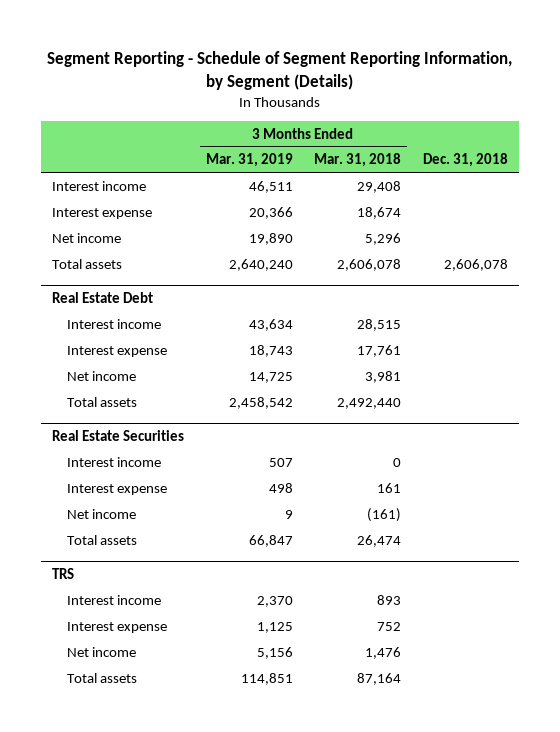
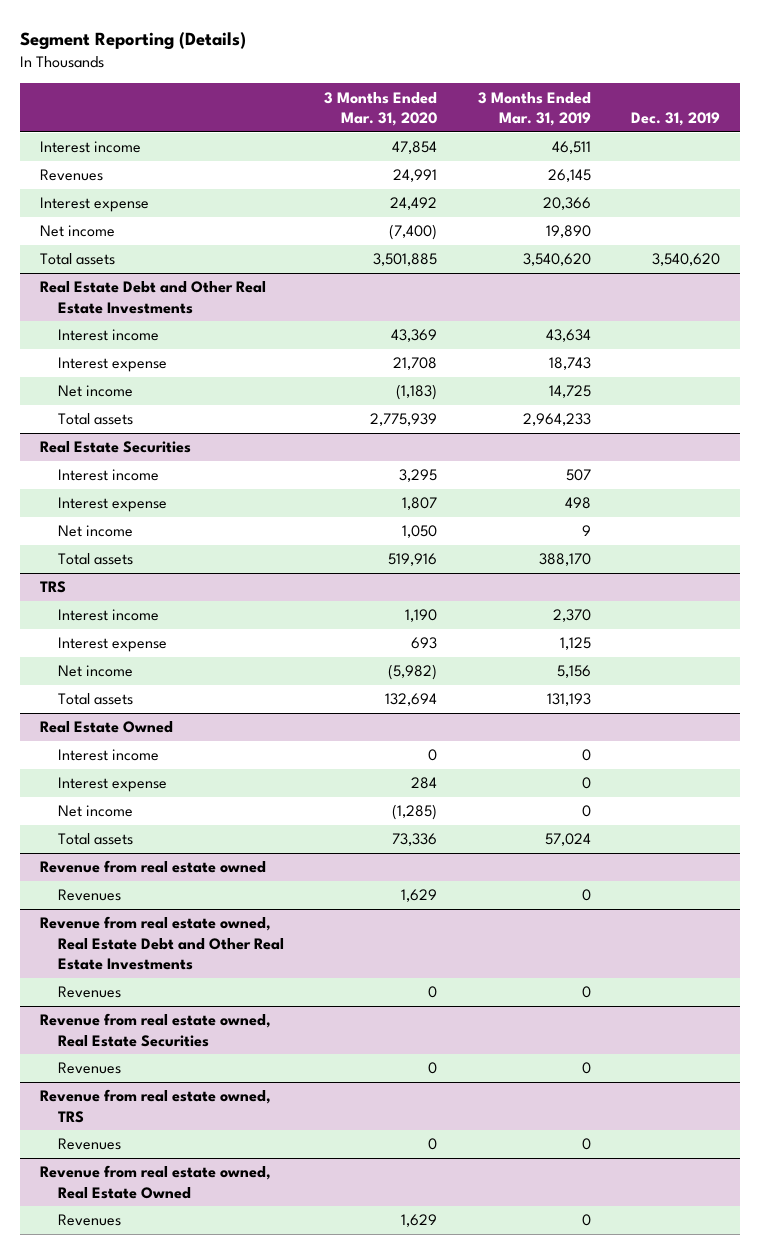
- Segment Reporting - Schedule of Segment Reporting Information, by Segment (Details)
+ Segment Reporting (Details)
- | 3 Months Ended Mar. 31, 2019 | 3 Months Ended Mar. 31, 2018 | Dec. 31, 2018
+ | 3 Months Ended Mar. 31, 2020 | 3 Months Ended Mar. 31, 2019 | Dec. 31, 2019
+ Revenues | 24,991 | 26,145 |
- Total assets | 2,640,240 | 2,606,078 | 2,606,078
- Real Estate Debt
+ Total assets | 3,501,885 | 3,540,620 | 3,540,620
+ Real Estate Debt and Other Real Estate Investments
- Total assets | 2,458,542 | 2,492,440 |
+ Total assets | 2,775,939 | 2,964,233 |
@ Real Estate Securities
- Total assets | 66,847 | 26,474 |
+ Total assets | 519,916 | 388,170 |
@ TRS
- Total assets | 114,851 | 87,164 |
+ Total assets | 132,694 | 131,193 |
+ Real Estate Owned
+ Interest income | 0 | 0 |
+ Interest expense | 284 | 0 |
+ Net income | (1,285) | 0 |
+ Total assets | 73,336 | 57,024 |
+ Revenue from real estate owned
+ Revenues | 1,629 | 0 |
+ Revenue from real estate owned, Real Estate Debt and Other Real Estate Investments
+ Revenues | 0 | 0 |
+ Revenue from real estate owned, Real Estate Securities
+ Revenues | 0 | 0 |
+ Revenue from real estate owned, TRS
+ Revenues | 0 | 0 |
+ Revenue from real estate owned, Real Estate Owned
+ Revenues | 1,629 | 0 |

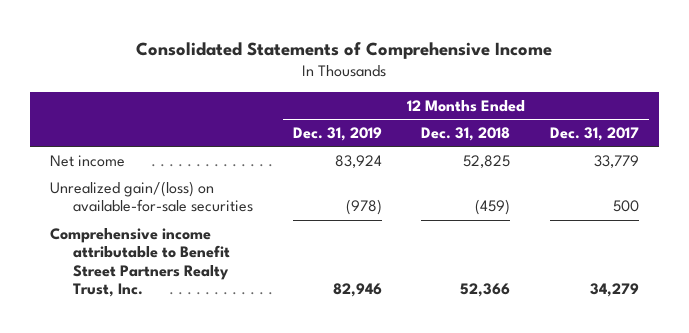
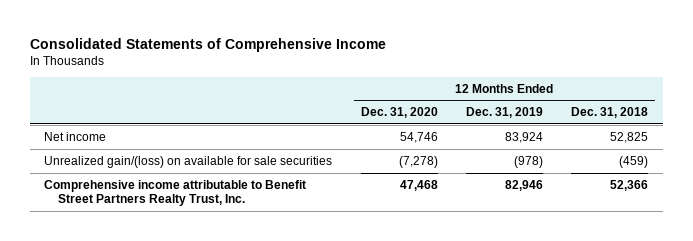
- | 12 Months Ended Dec. 31, 2019 | 12 Months Ended Dec. 31, 2018 | 12 Months Ended Dec. 31, 2017
+ | 12 Months Ended Dec. 31, 2020 | 12 Months Ended Dec. 31, 2019 | 12 Months Ended Dec. 31, 2018
- Unrealized gain/(loss) on available-for-sale securities | (978) | (459) | 500
+ Unrealized gain/(loss) on available for sale securities | (7,278) | (978) | (459)

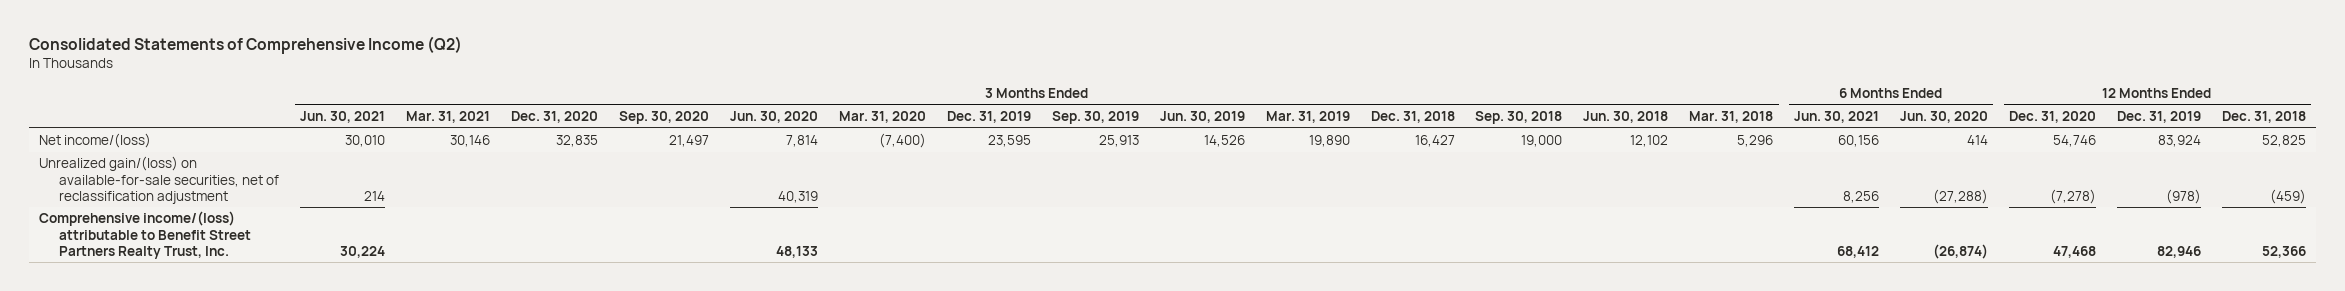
- Consolidated Statements of Comprehensive Income
+ Consolidated Statements of Comprehensive Income (Q2)
- | 12 Months Ended Dec. 31, 2020 | 12 Months Ended Dec. 31, 2019 | 12 Months Ended Dec. 31, 2018
+ | 3 Months Ended Jun. 30, 2021 | 3 Months Ended Mar. 31, 2021 | 3 Months Ended Dec. 31, 2020 | 3 Months Ended Sep. 30, 2020 | 3 Months Ended Jun. 30, 2020 | 3 Months Ended Mar. 31, 2020 | 3 Months Ended Dec. 31, 2019 | 3 Months Ended Sep. 30, 2019 | 3 Months Ended Jun. 30, 2019 | 3 Months Ended Mar. 31, 2019 | 3 Months Ended Dec. 31, 2018 | 3 Months Ended Sep. 30, 2018 | 3 Months Ended Jun. 30, 2018 | 3 Months Ended Mar. 31, 2018 | 6 Months Ended Jun. 30, 2021 | 6 Months Ended Jun. 30, 2020 | 12 Months Ended Dec. 31, 2020 | 12 Months Ended Dec. 31, 2019 | 12 Months Ended Dec. 31, 2018
- Net income | 54,746 | 83,924 | 52,825
- Unrealized gain/(loss) on available for sale securities | (7,278) | (978) | (459)
- Comprehensive income attributable to Benefit Street Partners Realty Trust, Inc. | 47,468 | 82,946 | 52,366
+ Net income/(loss) | 30,010 | 30,146 | 32,835 | 21,497 | 7,814 | (7,400) | 23,595 | 25,913 | 14,526 | 19,890 | 16,427 | 19,000 | 12,102 | 5,296 | 60,156 | 414 | 54,746 | 83,924 | 52,825
+ Unrealized gain/(loss) on available-for-sale securities, net of reclassification adjustment | 214 | | | | 40,319 | | | | | | | | | | 8,256 | (27,288) | (7,278) | (978) | (459)
+ Comprehensive income/(loss) attributable to Benefit Street Partners Realty Trust, Inc. | 30,224 | | | | 48,133 | | | | | | | | | | 68,412 | (26,874) | 47,468 | 82,946 | 52,366

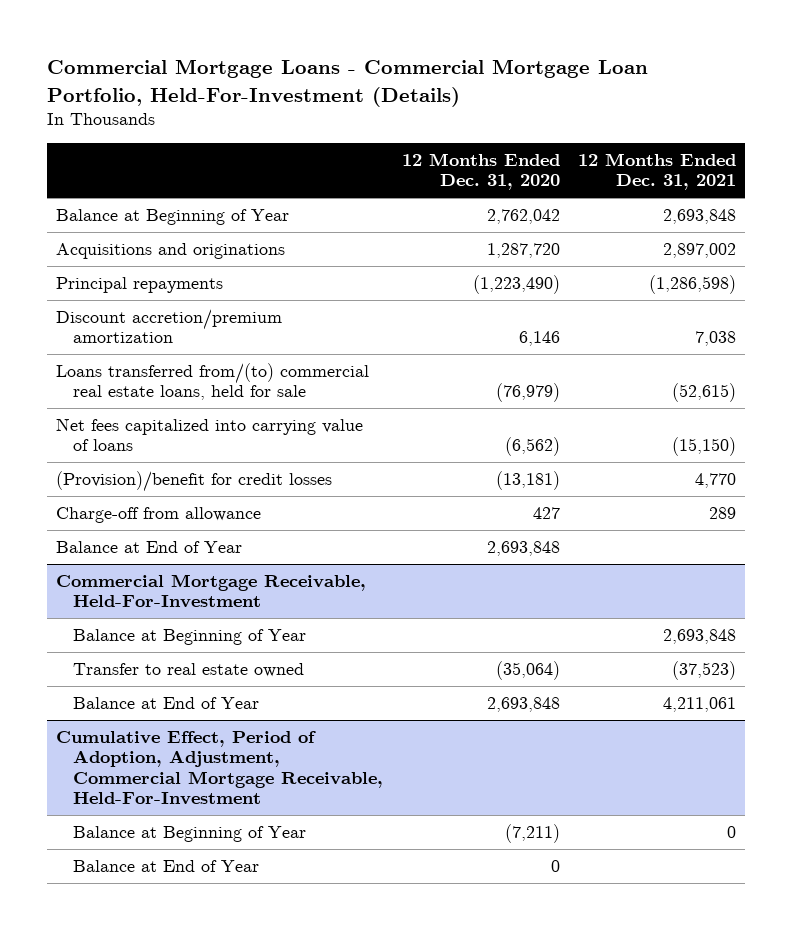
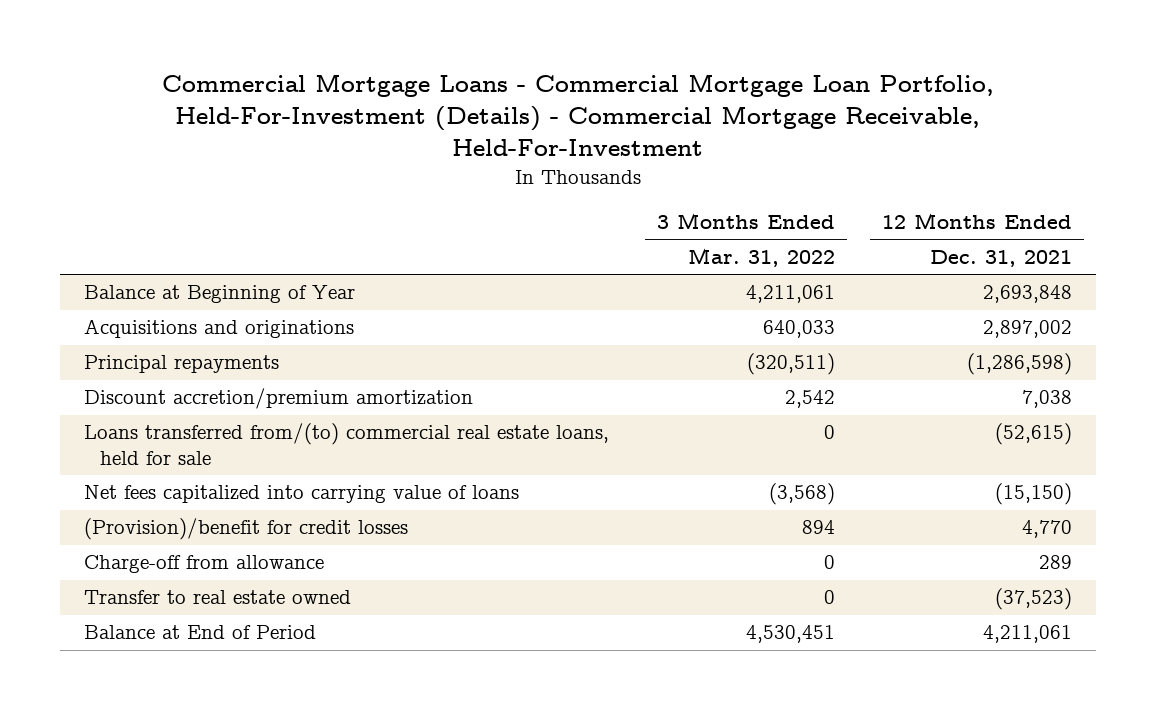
- Commercial Mortgage Loans - Commercial Mortgage Loan Portfolio, Held-For-Investment (Details)
+ Commercial Mortgage Loans - Commercial Mortgage Loan Portfolio, Held-For-Investment (Details) - Commercial Mortgage Receivable, Held-For-Investment
- | 12 Months Ended Dec. 31, 2020 | 12 Months Ended Dec. 31, 2021
+ | 3 Months Ended Mar. 31, 2022 | 12 Months Ended Dec. 31, 2021
- Balance at End of Year | 2,693,848 |
- Commercial Mortgage Receivable, Held-For-Investment
- Balance at Beginning of Year | | 2,693,848
- Balance at End of Year | 2,693,848 | 4,211,061
- Cumulative Effect, Period of Adoption, Adjustment, Commercial Mortgage Receivable, Held-For-Investment
- Balance at Beginning of Year | (7,211) | 0
- Balance at End of Year | 0 |
+ Balance at End of Period | 4,530,451 | 4,211,061

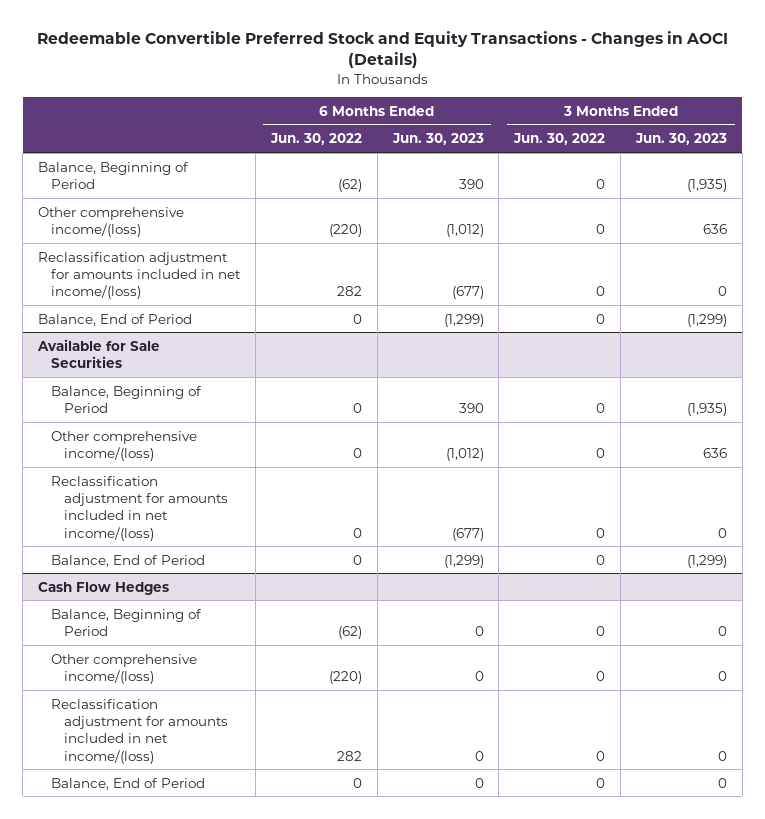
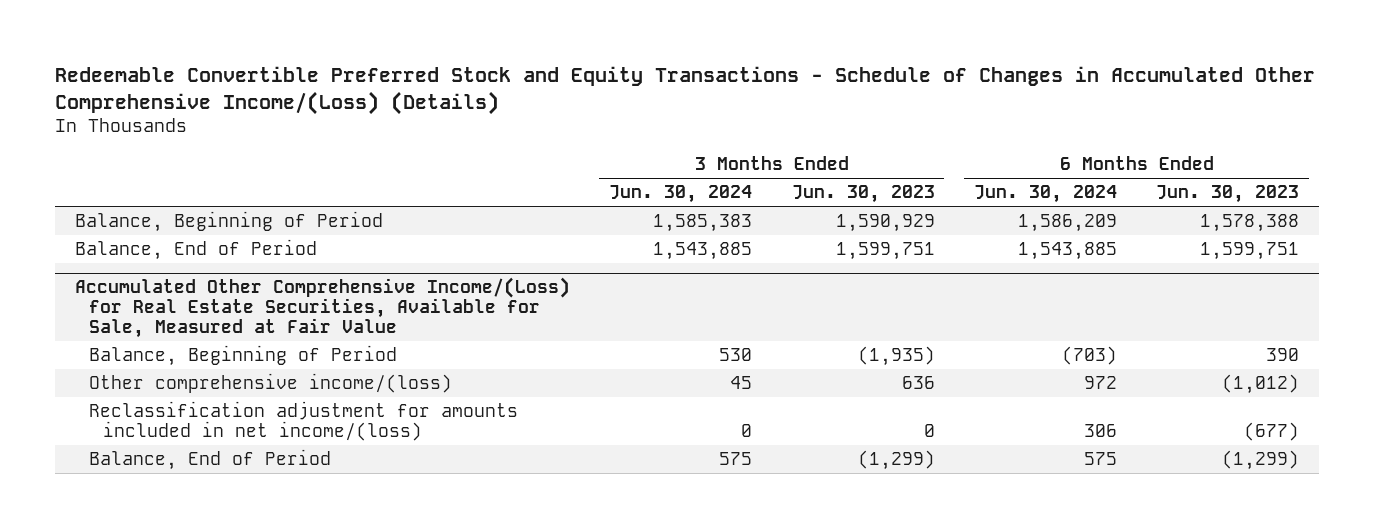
- Redeemable Convertible Preferred Stock and Equity Transactions - Changes in AOCI (Details)
+ Redeemable Convertible Preferred Stock and Equity Transactions - Schedule of Changes in Accumulated Other Comprehensive Income/(Loss) (Details)
- | 6 Months Ended Jun. 30, 2022 | 6 Months Ended Jun. 30, 2023 | 3 Months Ended Jun. 30, 2022 | 3 Months Ended Jun. 30, 2023
+ | 3 Months Ended Jun. 30, 2024 | 3 Months Ended Jun. 30, 2023 | 6 Months Ended Jun. 30, 2024 | 6 Months Ended Jun. 30, 2023
- Balance, Beginning of Period | (62) | 390 | 0 | (1,935)
- Other comprehensive income/(loss) | (220) | (1,012) | 0 | 636
- Reclassification adjustment for amounts included in net income/(loss) | 282 | (677) | 0 | 0
- Balance, End of Period | 0 | (1,299) | 0 | (1,299)
- Available for Sale Securities
+ Balance, Beginning of Period | 1,585,383 | 1,590,929 | 1,586,209 | 1,578,388
+ Balance, End of Period | 1,543,885 | 1,599,751 | 1,543,885 | 1,599,751
+ Accumulated Other Comprehensive Income/(Loss) for Real Estate Securities, Available for Sale, Measured at Fair Value
- Cash Flow Hedges
- Balance, Beginning of Period | (62) | 0 | 0 | 0
- Other comprehensive income/(loss) | (220) | 0 | 0 | 0
- Reclassification adjustment for amounts included in net income/(loss) | 282 | 0 | 0 | 0
- Balance, End of Period | 0 | 0 | 0 | 0

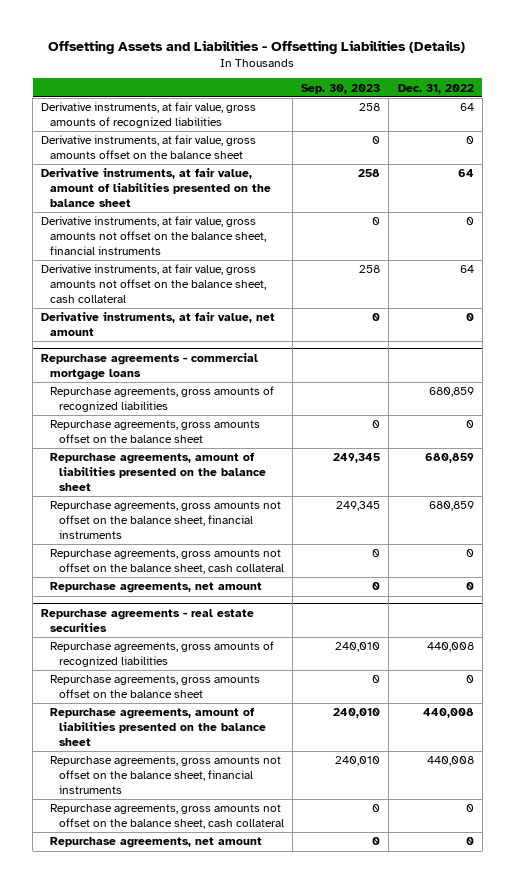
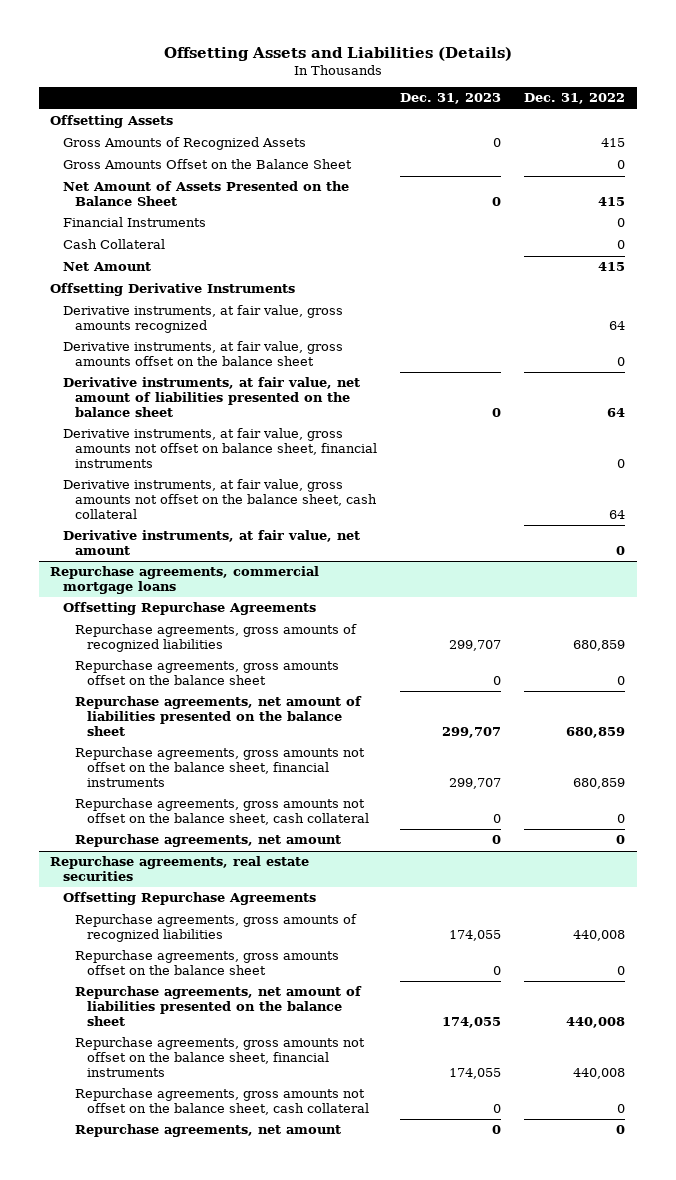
- Offsetting Assets and Liabilities - Offsetting Liabilities (Details)
+ Offsetting Assets and Liabilities (Details)
- | Sep. 30, 2023 | Dec. 31, 2022
+ | Dec. 31, 2023 | Dec. 31, 2022
- Derivative instruments, at fair value, gross amounts of recognized liabilities | 258 | 64
+ Offsetting Assets
+ Gross Amounts of Recognized Assets | 0 | 415
+ Gross Amounts Offset on the Balance Sheet | | 0
+ Net Amount of Assets Presented on the Balance Sheet | 0 | 415
+ Financial Instruments | | 0
+ Cash Collateral | | 0
+ Net Amount | | 415
+ Offsetting Derivative Instruments
+ Derivative instruments, at fair value, gross amounts recognized | | 64
- Derivative instruments, at fair value, amount of liabilities presented on the balance sheet | 258 | 64
- Derivative instruments, at fair value, gross amounts not offset on the balance sheet, financial instruments | 0 | 0
+ Derivative instruments, at fair value, net amount of liabilities presented on the balance sheet | 0 | 64
+ Derivative instruments, at fair value, gross amounts not offset on balance sheet, financial instruments | | 0
- Repurchase agreements - commercial mortgage loans
+ Repurchase agreements, commercial mortgage loans
+ Offsetting Repurchase Agreements
- Repurchase agreements, amount of liabilities presented on the balance sheet | 249,345 | 680,859
+ Repurchase agreements, net amount of liabilities presented on the balance sheet | 299,707 | 680,859
- Repurchase agreements - real estate securities
+ Repurchase agreements, real estate securities
+ Offsetting Repurchase Agreements
- Repurchase agreements, amount of liabilities presented on the balance sheet | 240,010 | 440,008
+ Repurchase agreements, net amount of liabilities presented on the balance sheet | 174,055 | 440,008

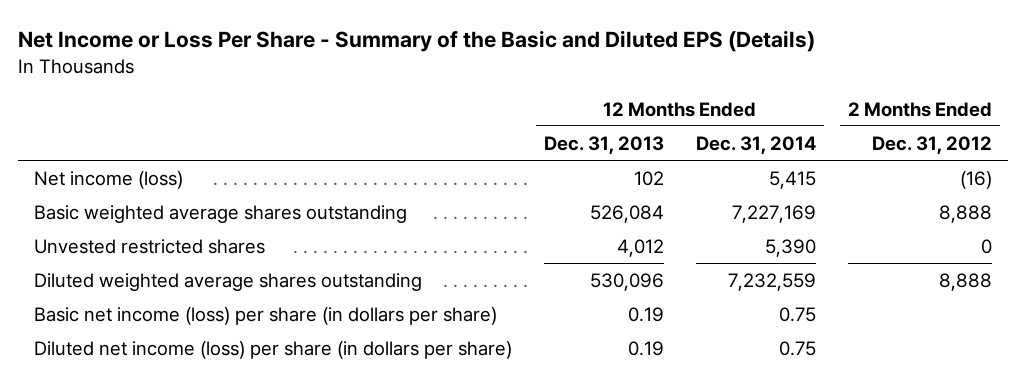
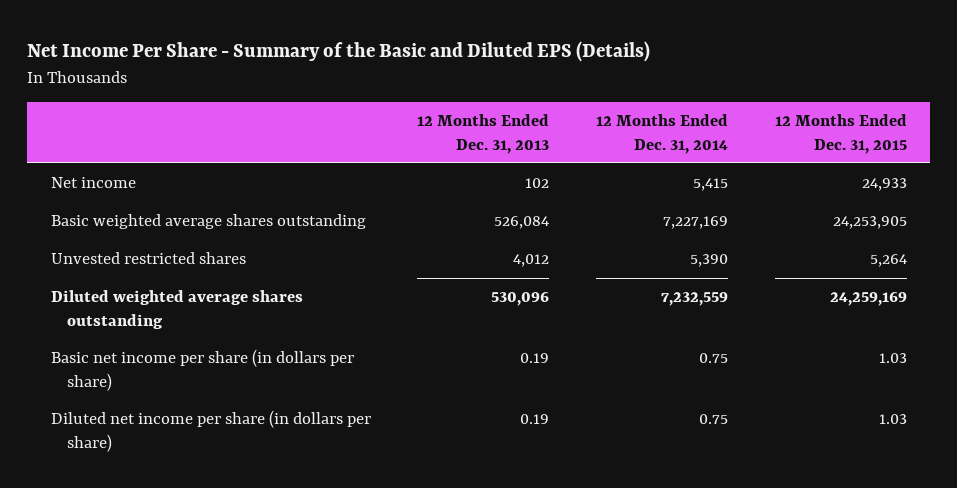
- Net Income or Loss Per Share - Summary of the Basic and Diluted EPS (Details)
+ Net Income Per Share - Summary of the Basic and Diluted EPS (Details)
- | 12 Months Ended Dec. 31, 2013 | 12 Months Ended Dec. 31, 2014 | 2 Months Ended Dec. 31, 2012
+ | 12 Months Ended Dec. 31, 2013 | 12 Months Ended Dec. 31, 2014 | 12 Months Ended Dec. 31, 2015
- Net income (loss) | 102 | 5,415 | (16)
+ Net income | 102 | 5,415 | 24,933
- Basic net income (loss) per share (in dollars per share) | 0.19 | 0.75 |
- Diluted net income (loss) per share (in dollars per share) | 0.19 | 0.75 |
+ Basic net income per share (in dollars per share) | 0.19 | 0.75 | 1.03
+ Diluted net income per share (in dollars per share) | 0.19 | 0.75 | 1.03

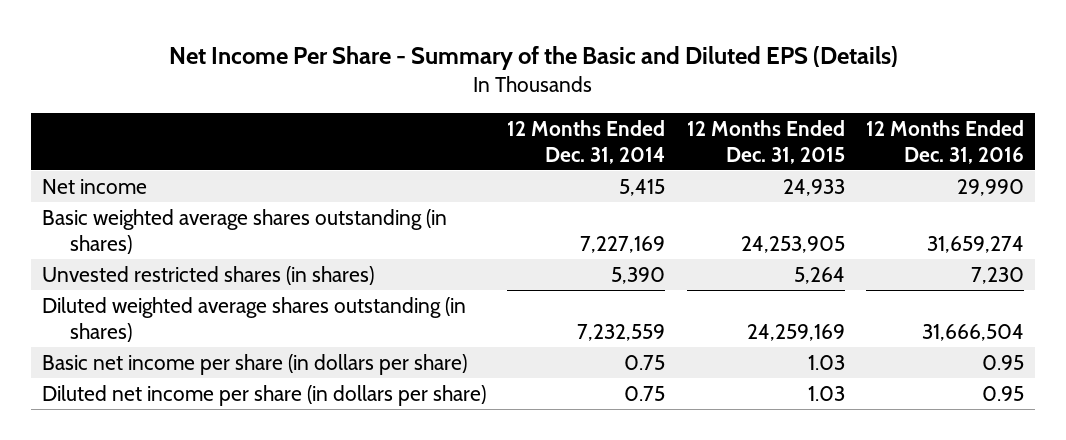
- | 12 Months Ended Dec. 31, 2013 | 12 Months Ended Dec. 31, 2014 | 12 Months Ended Dec. 31, 2015
+ | 12 Months Ended Dec. 31, 2014 | 12 Months Ended Dec. 31, 2015 | 12 Months Ended Dec. 31, 2016
- Basic weighted average shares outstanding | 526,084 | 7,227,169 | 24,253,905
- Unvested restricted shares | 4,012 | 5,390 | 5,264
- Diluted weighted average shares outstanding | 530,096 | 7,232,559 | 24,259,169
+ Basic weighted average shares outstanding (in shares) | 7,227,169 | 24,253,905 | 31,659,274
+ Unvested restricted shares (in shares) | 5,390 | 5,264 | 7,230
+ Diluted weighted average shares outstanding (in shares) | 7,232,559 | 24,259,169 | 31,666,504

